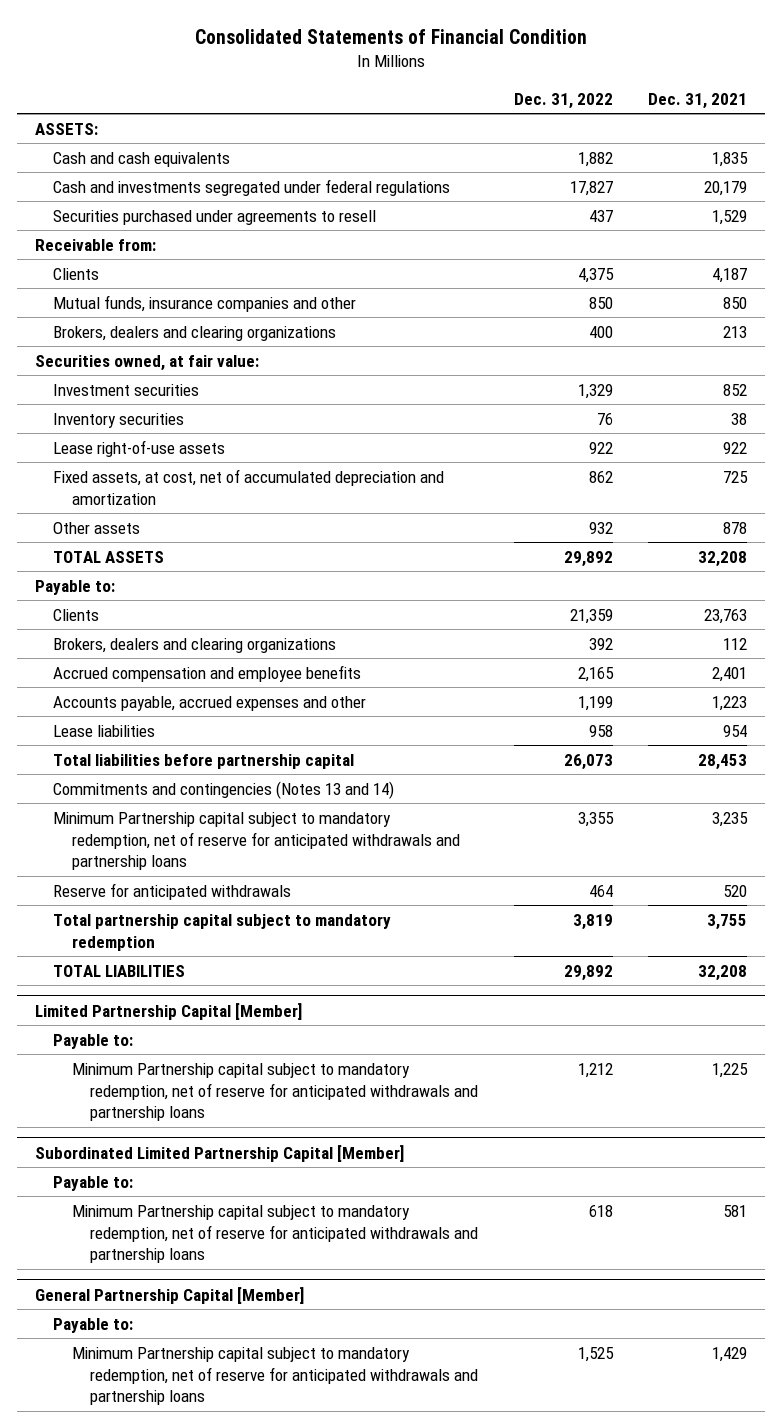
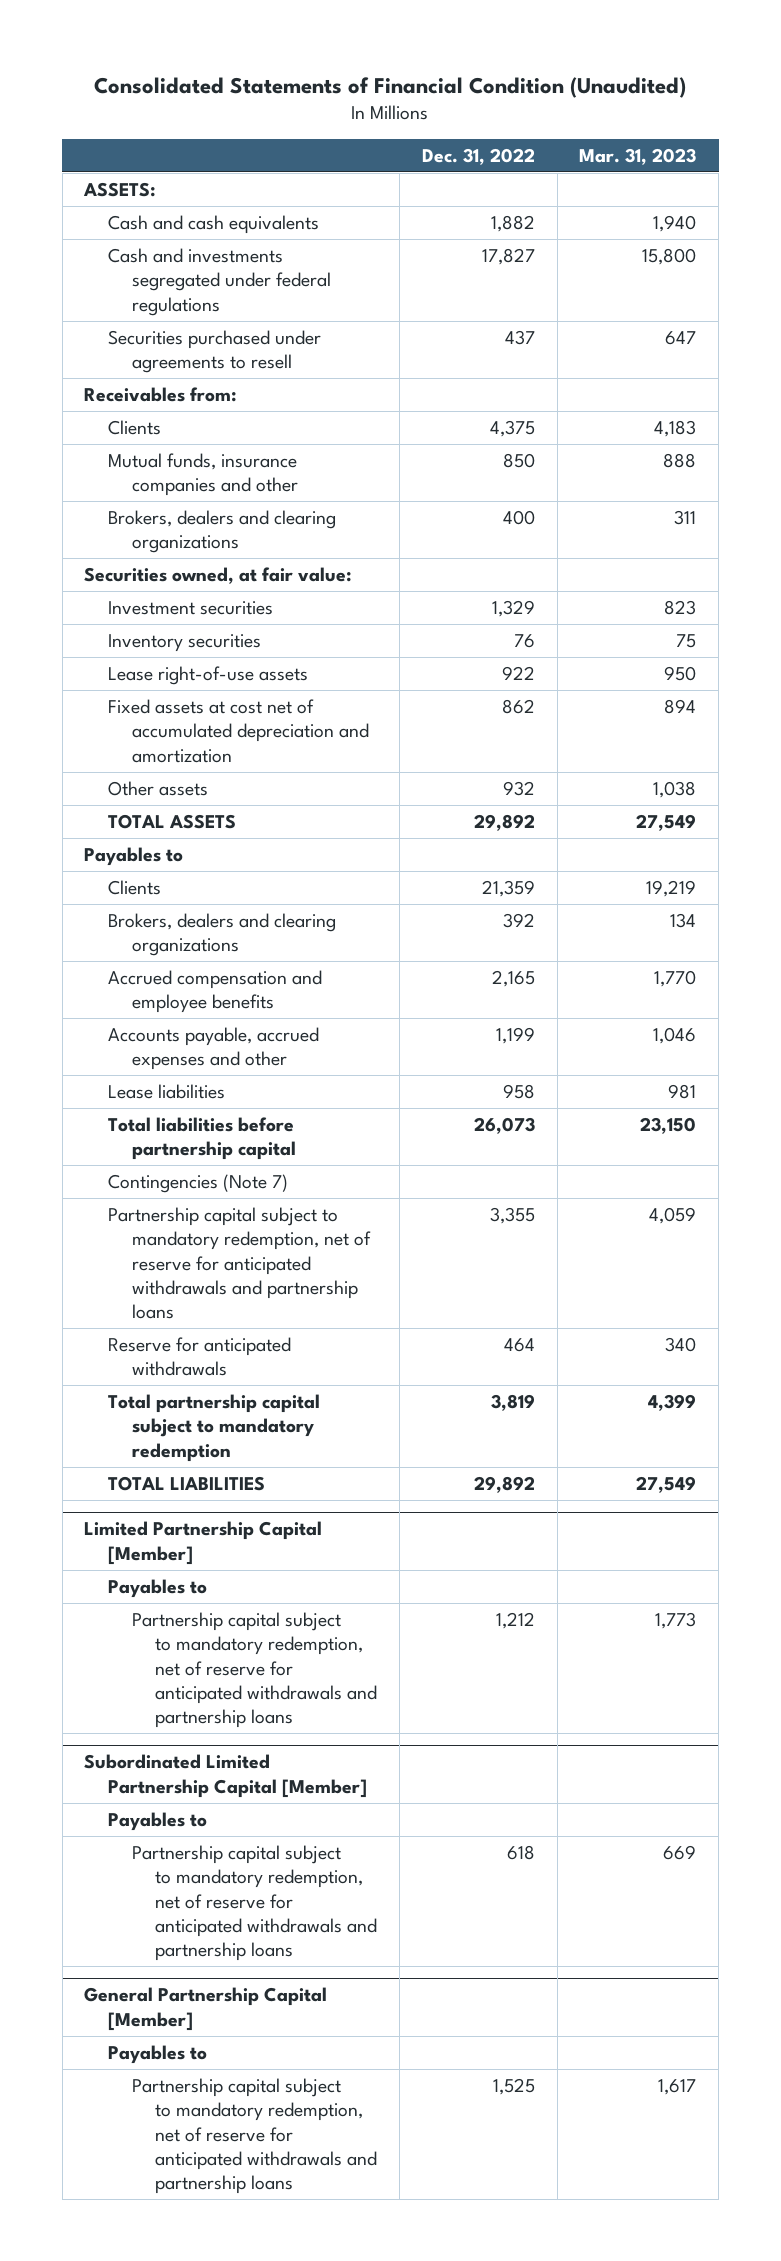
- Consolidated Statements of Financial Condition
+ Consolidated Statements of Financial Condition (Unaudited)
- | Dec. 31, 2022 | Dec. 31, 2021
+ | Dec. 31, 2022 | Mar. 31, 2023
- Receivable from:
+ Receivables from:
- Fixed assets, at cost, net of accumulated depreciation and amortization | 862 | 725
+ Fixed assets at cost net of accumulated depreciation and amortization | 862 | 894
- Payable to:
+ Payables to
- Commitments and contingencies (Notes 13 and 14)
- Minimum Partnership capital subject to mandatory redemption, net of reserve for anticipated withdrawals and partnership loans | 3,355 | 3,235
+ Contingencies (Note 7)
+ Partnership capital subject to mandatory redemption, net of reserve for anticipated withdrawals and partnership loans | 3,355 | 4,059
@ Limited Partnership Capital [Member]
- Payable to:
- Minimum Partnership capital subject to mandatory redemption, net of reserve for anticipated withdrawals and partnership loans | 1,212 | 1,225
+ Payables to
+ Partnership capital subject to mandatory redemption, net of reserve for anticipated withdrawals and partnership loans | 1,212 | 1,773
@ Subordinated Limited Partnership Capital [Member]
- Payable to:
- Minimum Partnership capital subject to mandatory redemption, net of reserve for anticipated withdrawals and partnership loans | 618 | 581
+ Payables to
+ Partnership capital subject to mandatory redemption, net of reserve for anticipated withdrawals and partnership loans | 618 | 669
@ General Partnership Capital [Member]
- Payable to:
- Minimum Partnership capital subject to mandatory redemption, net of reserve for anticipated withdrawals and partnership loans | 1,525 | 1,429
+ Payables to
+ Partnership capital subject to mandatory redemption, net of reserve for anticipated withdrawals and partnership loans | 1,525 | 1,617

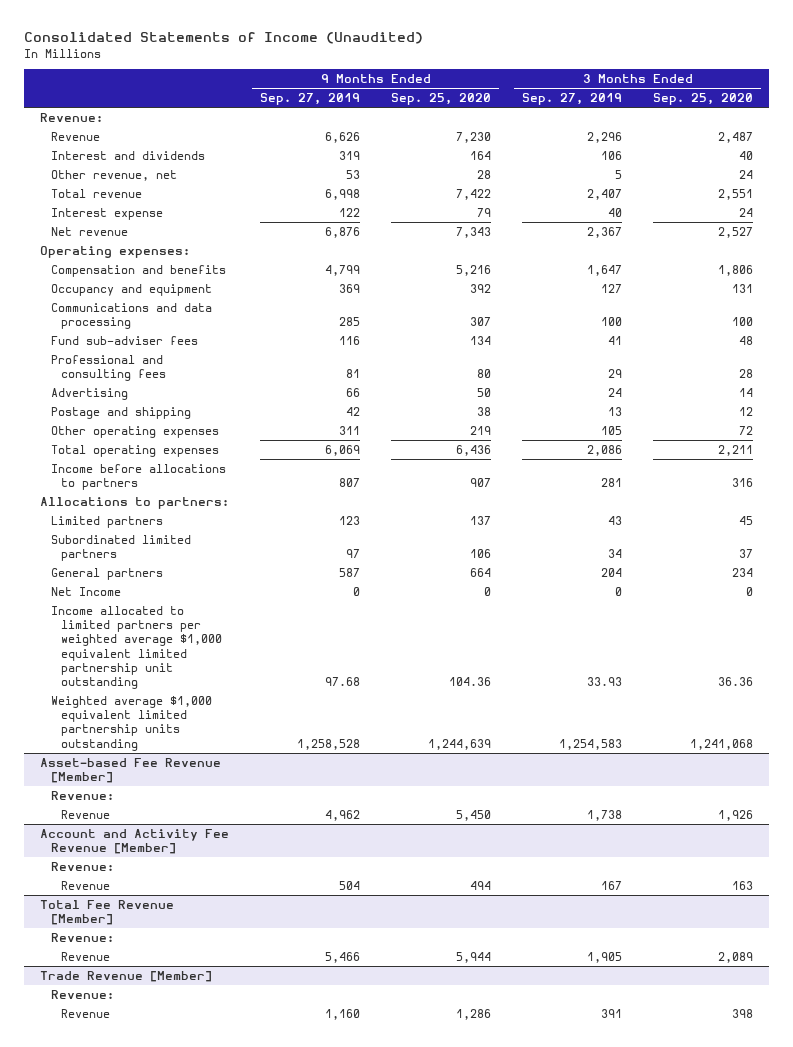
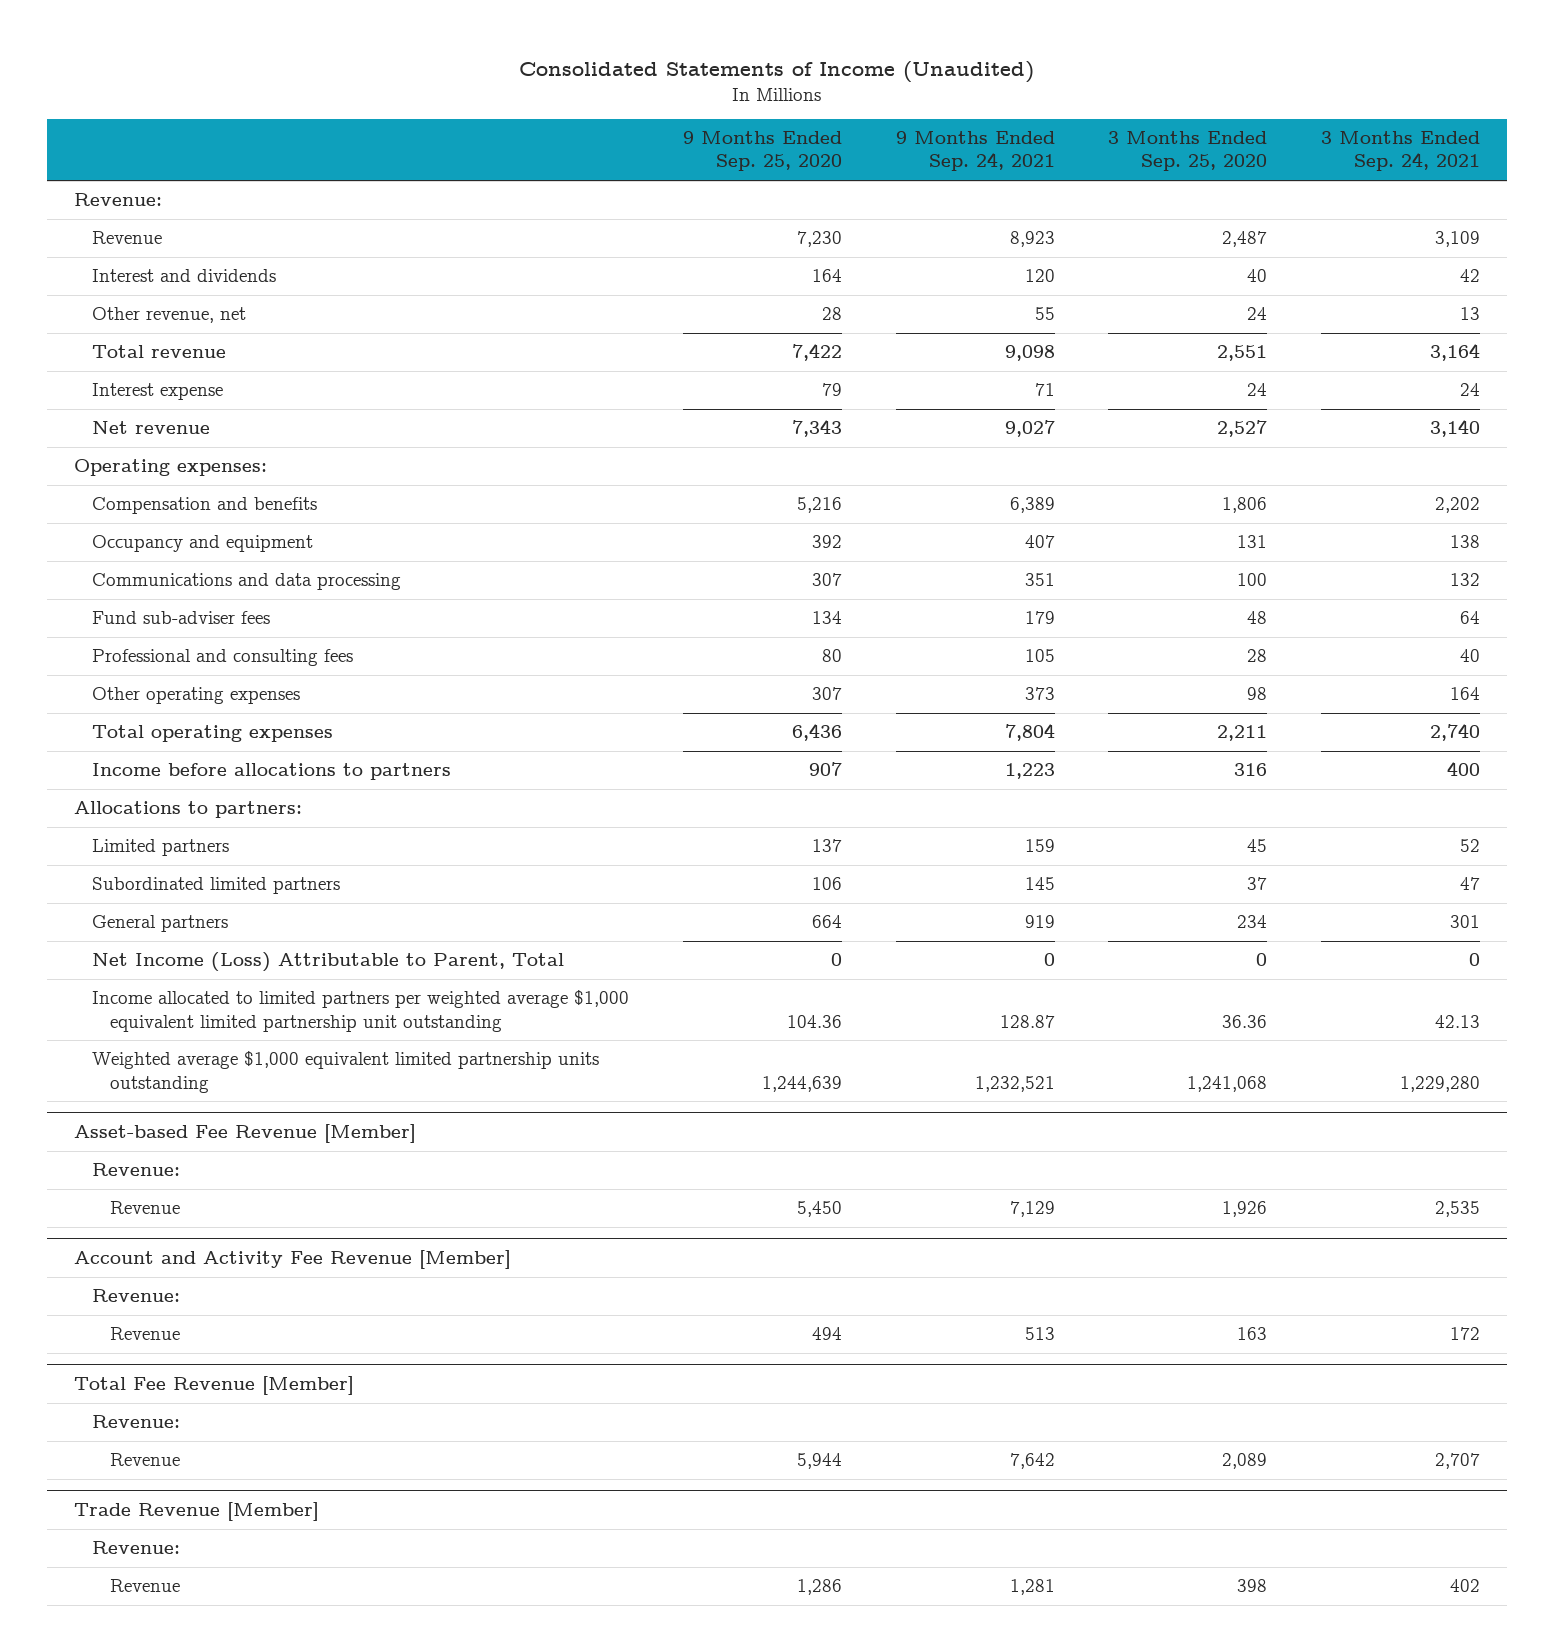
- | 9 Months Ended Sep. 27, 2019 | 9 Months Ended Sep. 25, 2020 | 3 Months Ended Sep. 27, 2019 | 3 Months Ended Sep. 25, 2020
+ | 9 Months Ended Sep. 25, 2020 | 9 Months Ended Sep. 24, 2021 | 3 Months Ended Sep. 25, 2020 | 3 Months Ended Sep. 24, 2021
- Advertising | 66 | 50 | 24 | 14
- Postage and shipping | 42 | 38 | 13 | 12
- Other operating expenses | 311 | 219 | 105 | 72
+ Other operating expenses | 307 | 373 | 98 | 164
- Net Income | 0 | 0 | 0 | 0
+ Net Income (Loss) Attributable to Parent, Total | 0 | 0 | 0 | 0

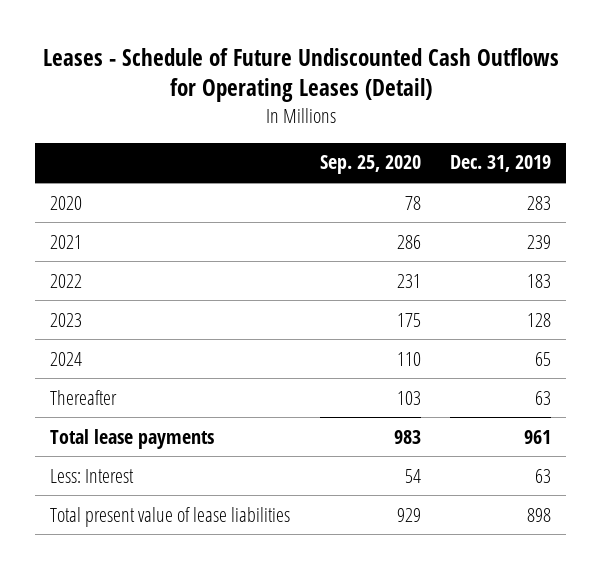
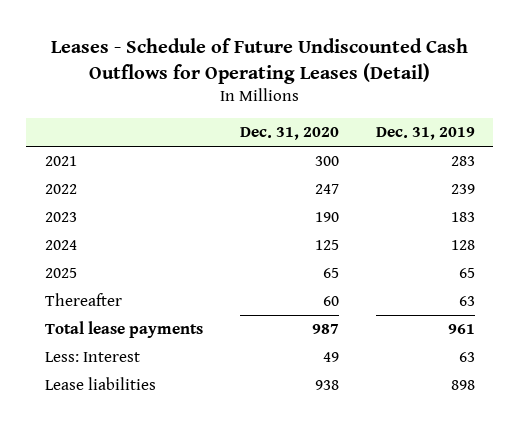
- | Sep. 25, 2020 | Dec. 31, 2019
+ | Dec. 31, 2020 | Dec. 31, 2019
- 2020 | 78 | 283
- 2021 | 286 | 239
- 2022 | 231 | 183
- 2023 | 175 | 128
- 2024 | 110 | 65
+ 2021 | 300 | 283
+ 2022 | 247 | 239
+ 2023 | 190 | 183
+ 2024 | 125 | 128
+ 2025 | 65 | 65
- Total present value of lease liabilities | 929 | 898
+ Lease liabilities | 938 | 898

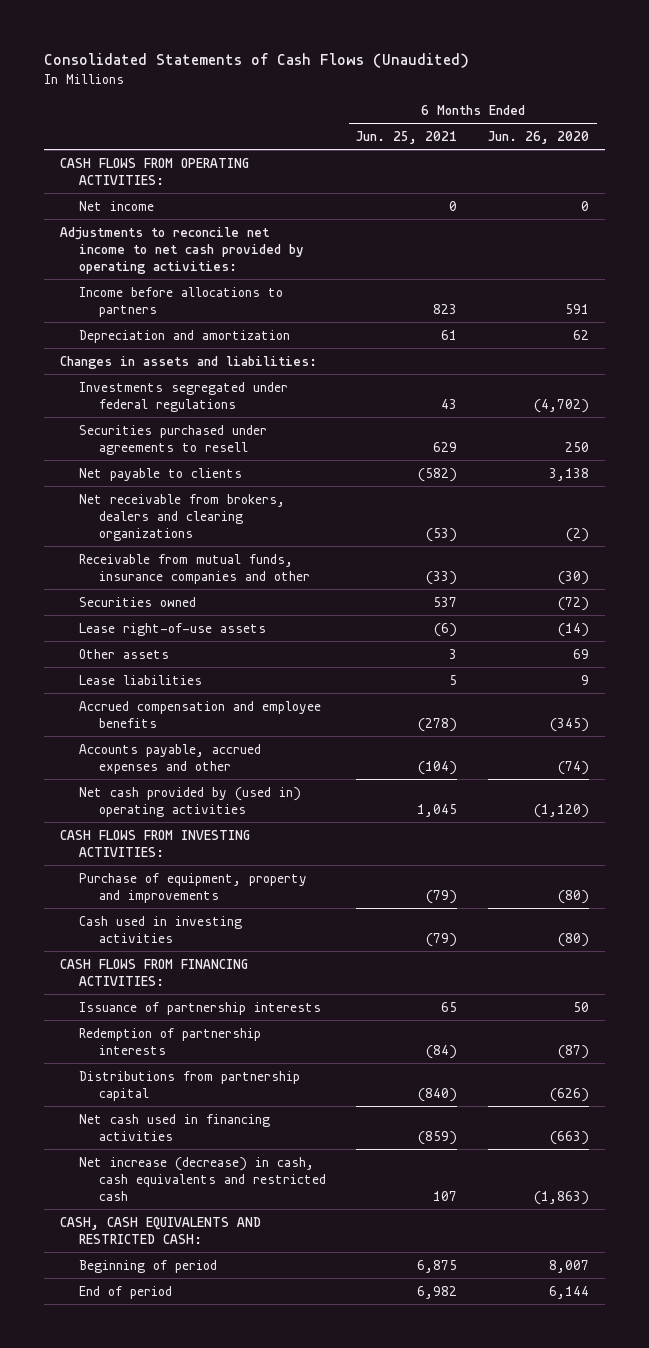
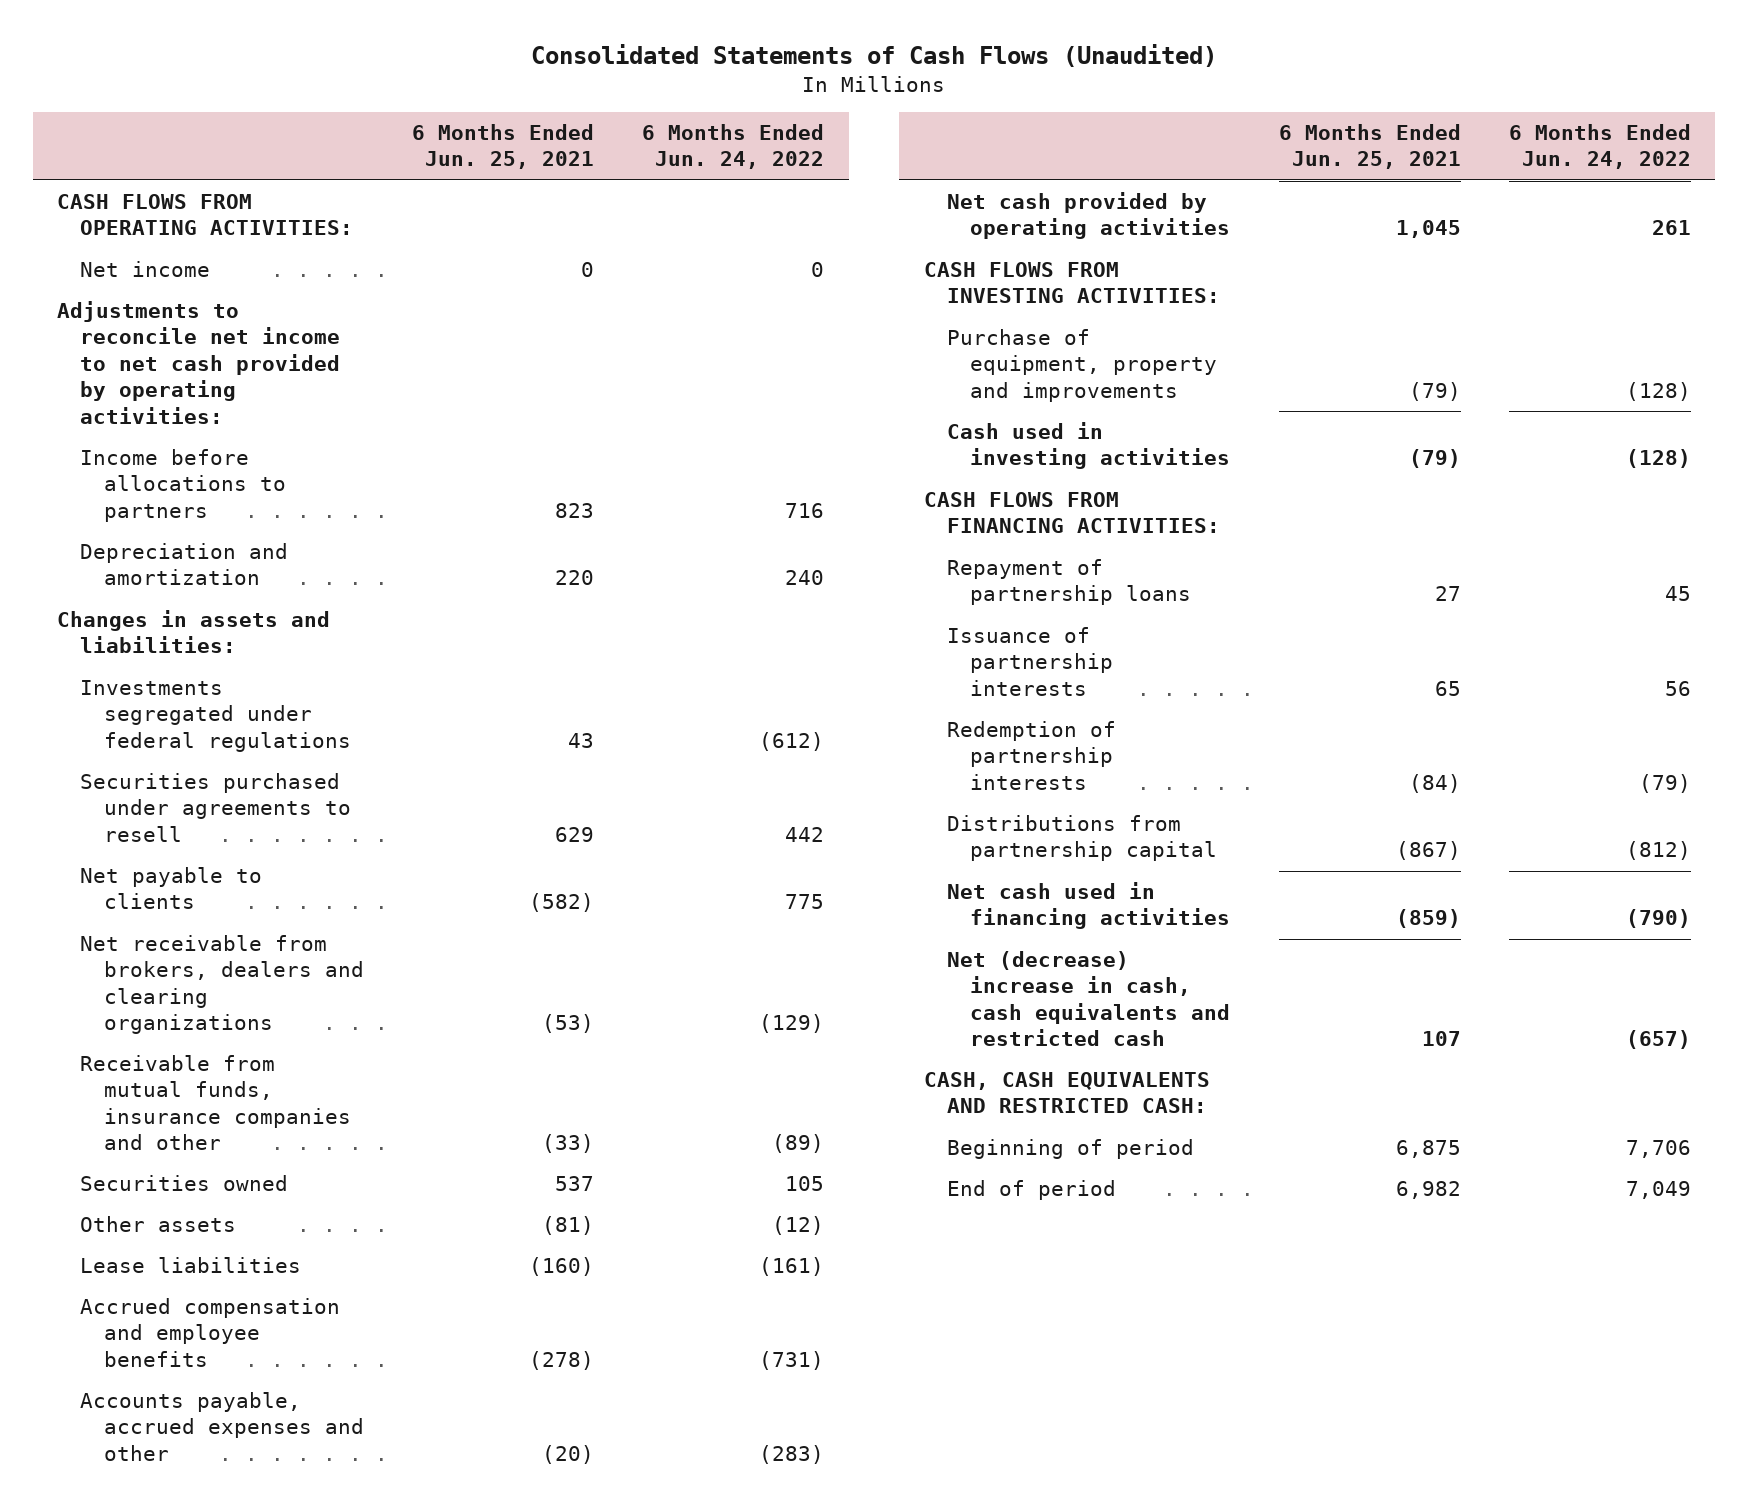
- | 6 Months Ended Jun. 25, 2021 | 6 Months Ended Jun. 26, 2020
+ | 6 Months Ended Jun. 25, 2021 | 6 Months Ended Jun. 24, 2022
- Depreciation and amortization | 61 | 62
+ Depreciation and amortization | 220 | 240
- Lease right-of-use assets | (6) | (14)
- Other assets | 3 | 69
- Lease liabilities | 5 | 9
+ Other assets | (81) | (12)
+ Lease liabilities | (160) | (161)
- Accounts payable, accrued expenses and other | (104) | (74)
- Net cash provided by (used in) operating activities | 1,045 | (1,120)
+ Accounts payable, accrued expenses and other | (20) | (283)
+ Net cash provided by operating activities | 1,045 | 261
+ Repayment of partnership loans | 27 | 45
- Distributions from partnership capital | (840) | (626)
+ Distributions from partnership capital | (867) | (812)
- Net increase (decrease) in cash, cash equivalents and restricted cash | 107 | (1,863)
+ Net (decrease) increase in cash, cash equivalents and restricted cash | 107 | (657)

